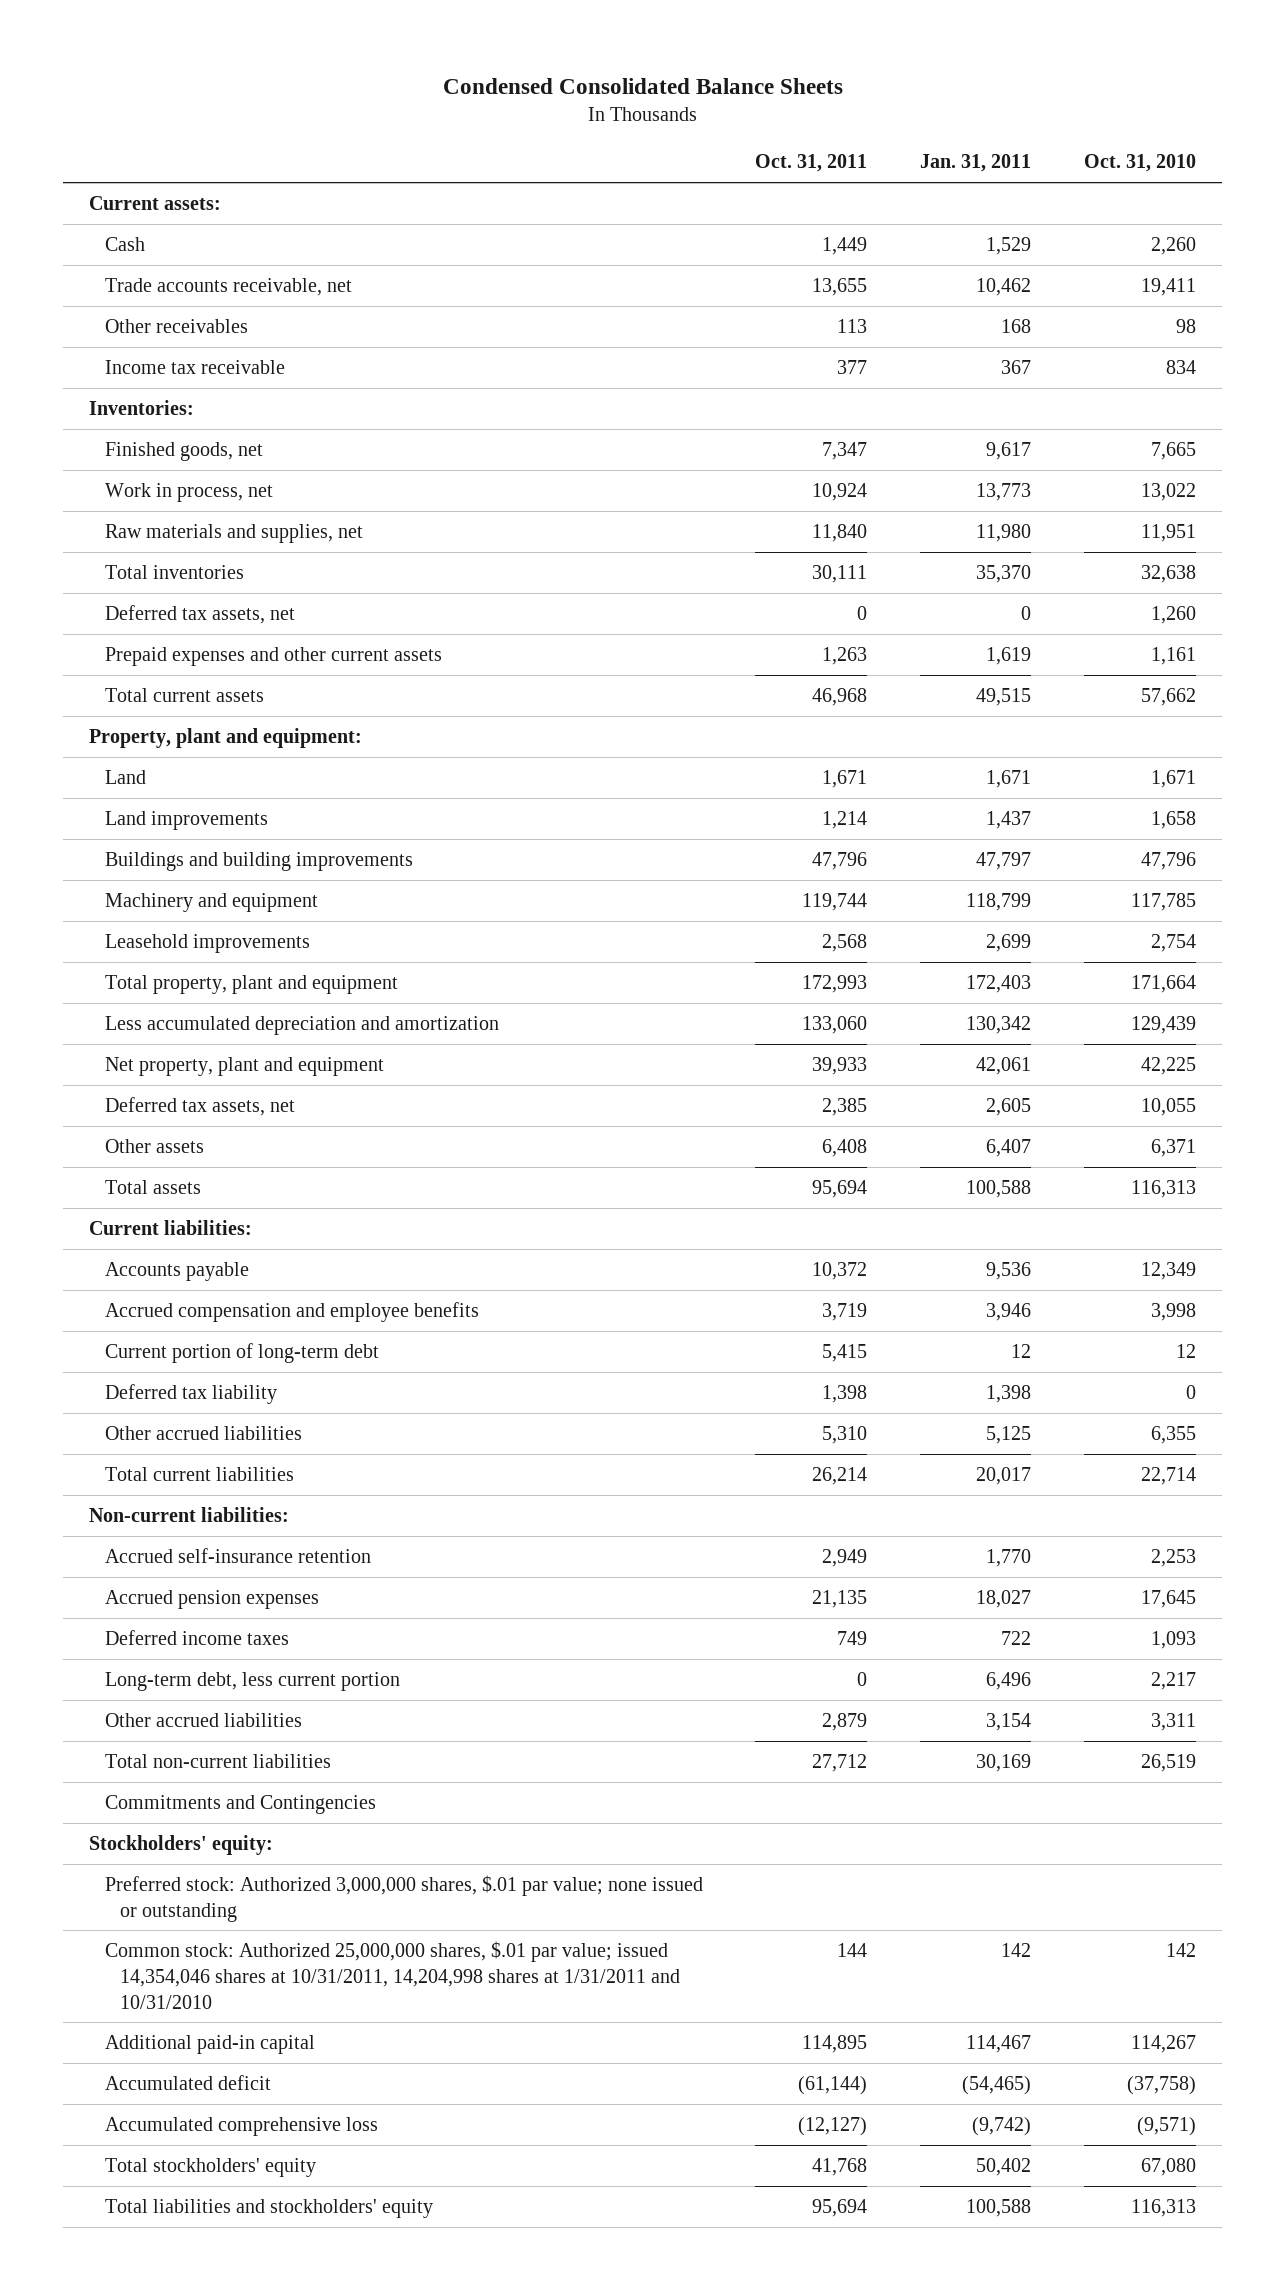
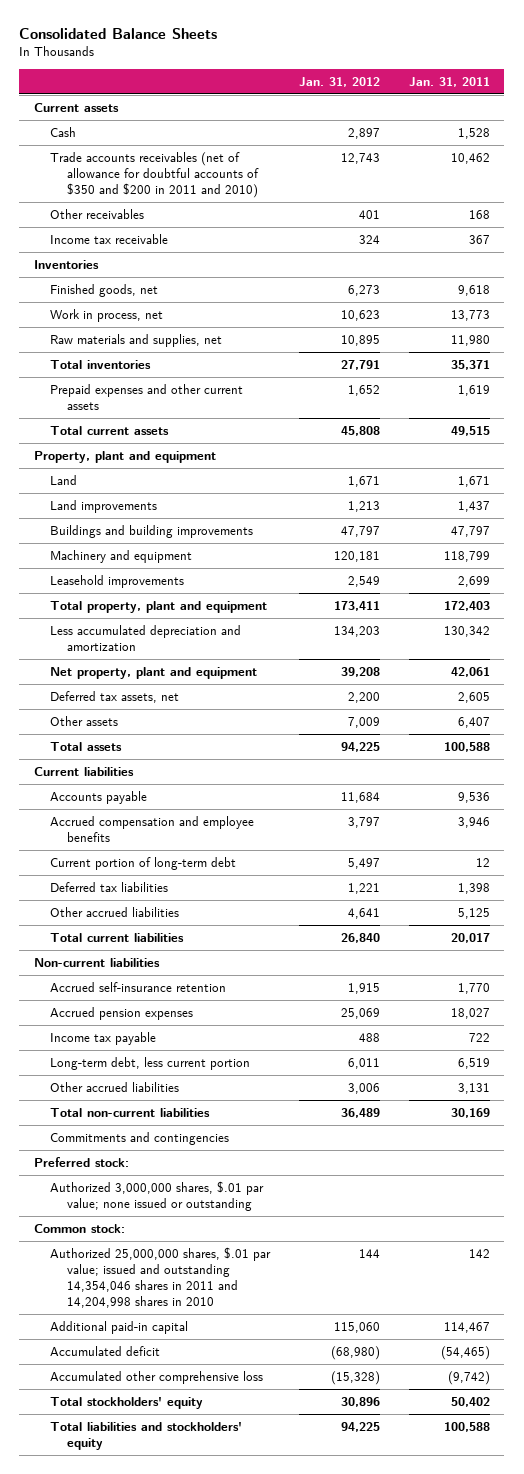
- Condensed Consolidated Balance Sheets
+ Consolidated Balance Sheets
- | Oct. 31, 2011 | Jan. 31, 2011 | Oct. 31, 2010
+ | Jan. 31, 2012 | Jan. 31, 2011
- Current assets:
- Cash | 1,449 | 1,529 | 2,260
- Trade accounts receivable, net | 13,655 | 10,462 | 19,411
+ Current assets
+ Cash | 2,897 | 1,528
+ Trade accounts receivables (net of allowance for doubtful accounts of $350 and $200 in 2011 and 2010) | 12,743 | 10,462
- Inventories:
- Finished goods, net | 7,347 | 9,617 | 7,665
+ Inventories
+ Finished goods, net | 6,273 | 9,618
- Total inventories | 30,111 | 35,370 | 32,638
- Deferred tax assets, net | 0 | 0 | 1,260
+ Total inventories | 27,791 | 35,371
- Property, plant and equipment:
+ Property, plant and equipment
- Current liabilities:
+ Current liabilities
- Deferred tax liability | 1,398 | 1,398 | 0
+ Deferred tax liabilities | 1,221 | 1,398
- Non-current liabilities:
+ Non-current liabilities
- Deferred income taxes | 749 | 722 | 1,093
- Long-term debt, less current portion | 0 | 6,496 | 2,217
- Other accrued liabilities | 2,879 | 3,154 | 3,311
+ Income tax payable | 488 | 722
+ Long-term debt, less current portion | 6,011 | 6,519
+ Other accrued liabilities | 3,006 | 3,131
- Commitments and Contingencies
- Stockholders' equity:
- Preferred stock: Authorized 3,000,000 shares, $.01 par value; none issued or outstanding
- Common stock: Authorized 25,000,000 shares, $.01 par value; issued 14,354,046 shares at 10/31/2011, 14,204,998 shares at 1/31/2011 and 10/31/2010 | 144 | 142 | 142
+ Commitments and contingencies
+ Preferred stock:
+ Authorized 3,000,000 shares, $.01 par value; none issued or outstanding
+ Common stock:
+ Authorized 25,000,000 shares, $.01 par value; issued and outstanding 14,354,046 shares in 2011 and 14,204,998 shares in 2010 | 144 | 142
- Accumulated comprehensive loss | (12,127) | (9,742) | (9,571)
+ Accumulated other comprehensive loss | (15,328) | (9,742)

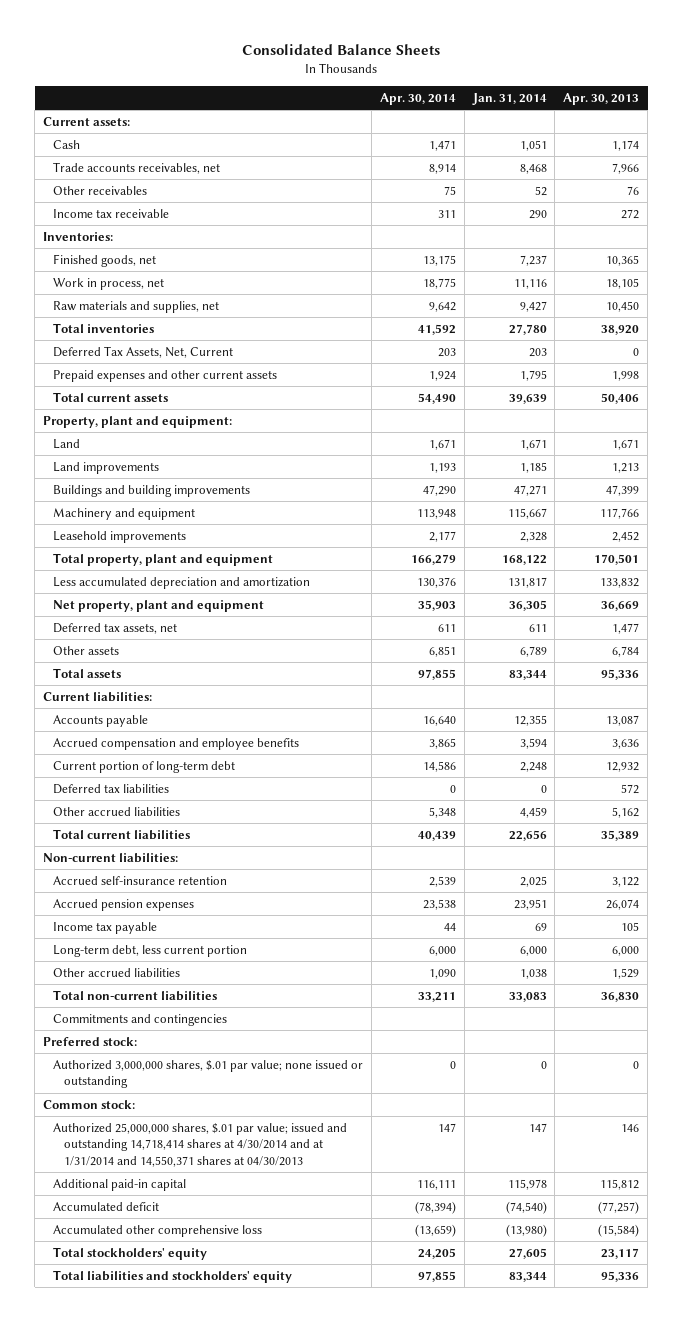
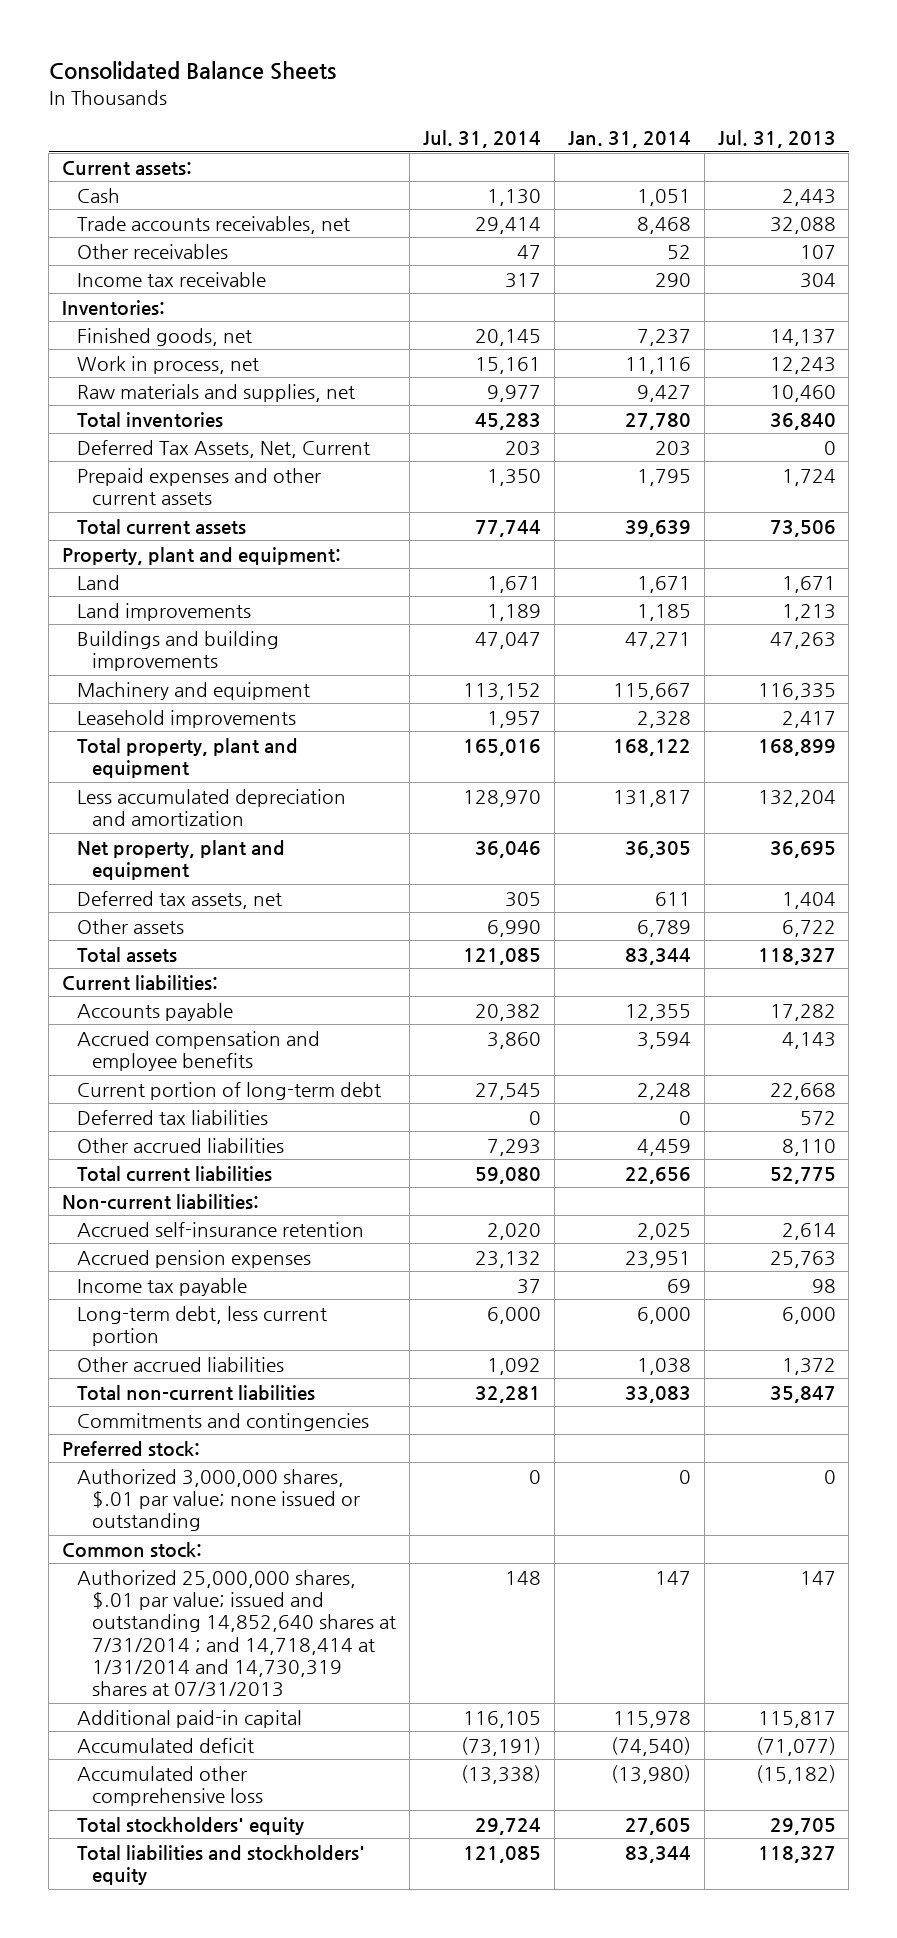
- | Apr. 30, 2014 | Jan. 31, 2014 | Apr. 30, 2013
+ | Jul. 31, 2014 | Jan. 31, 2014 | Jul. 31, 2013
- Authorized 25,000,000 shares, $.01 par value; issued and outstanding 14,718,414 shares at 4/30/2014 and at 1/31/2014 and 14,550,371 shares at 04/30/2013 | 147 | 147 | 146
+ Authorized 25,000,000 shares, $.01 par value; issued and outstanding 14,852,640 shares at 7/31/2014 ; and 14,718,414 at 1/31/2014 and 14,730,319 shares at 07/31/2013 | 148 | 147 | 147

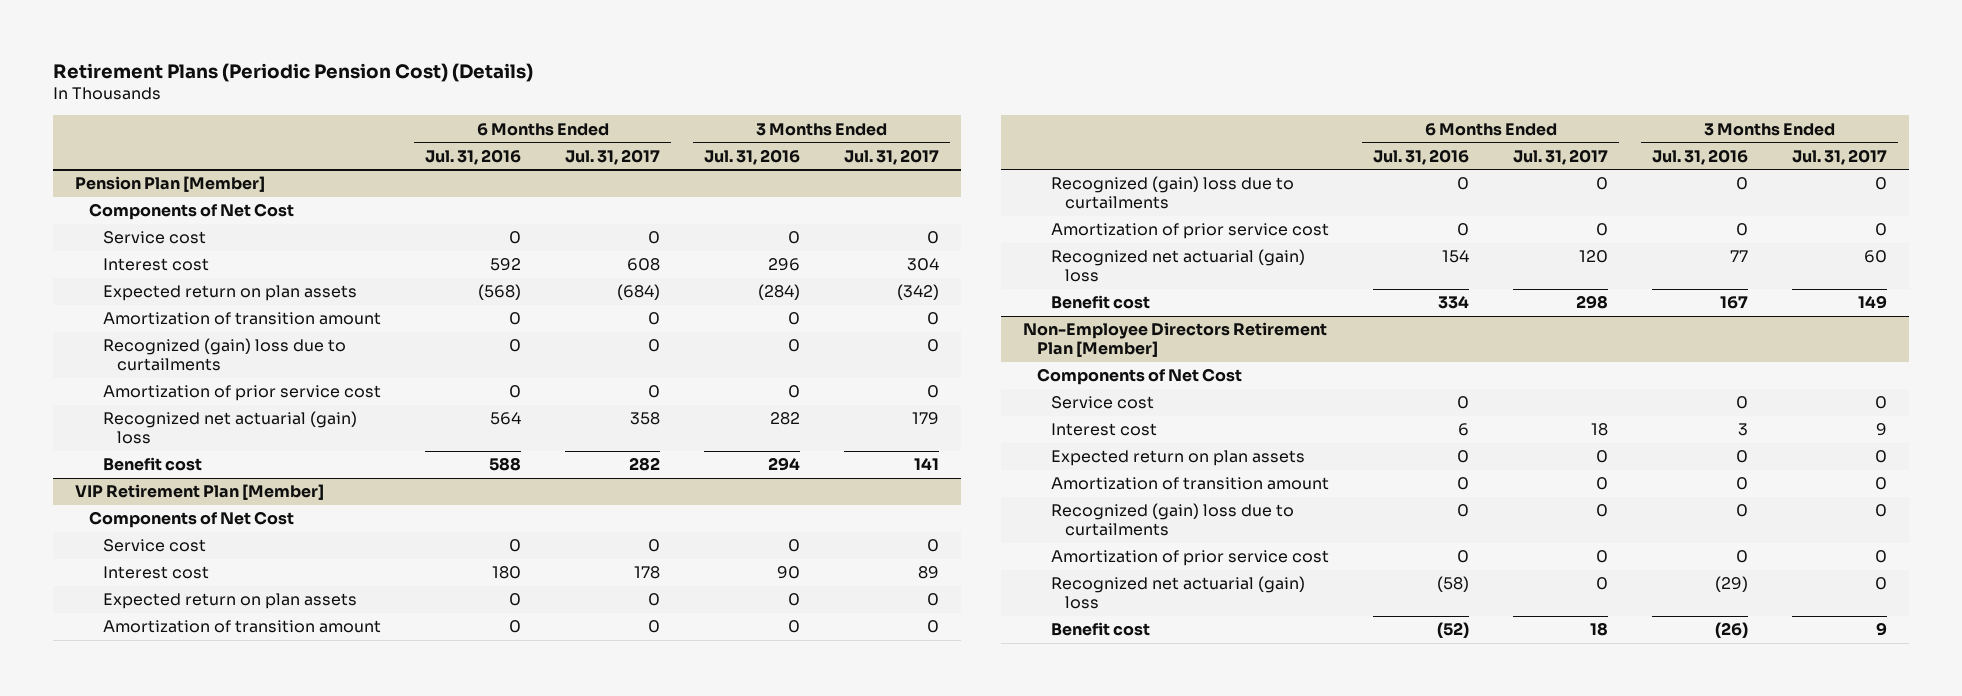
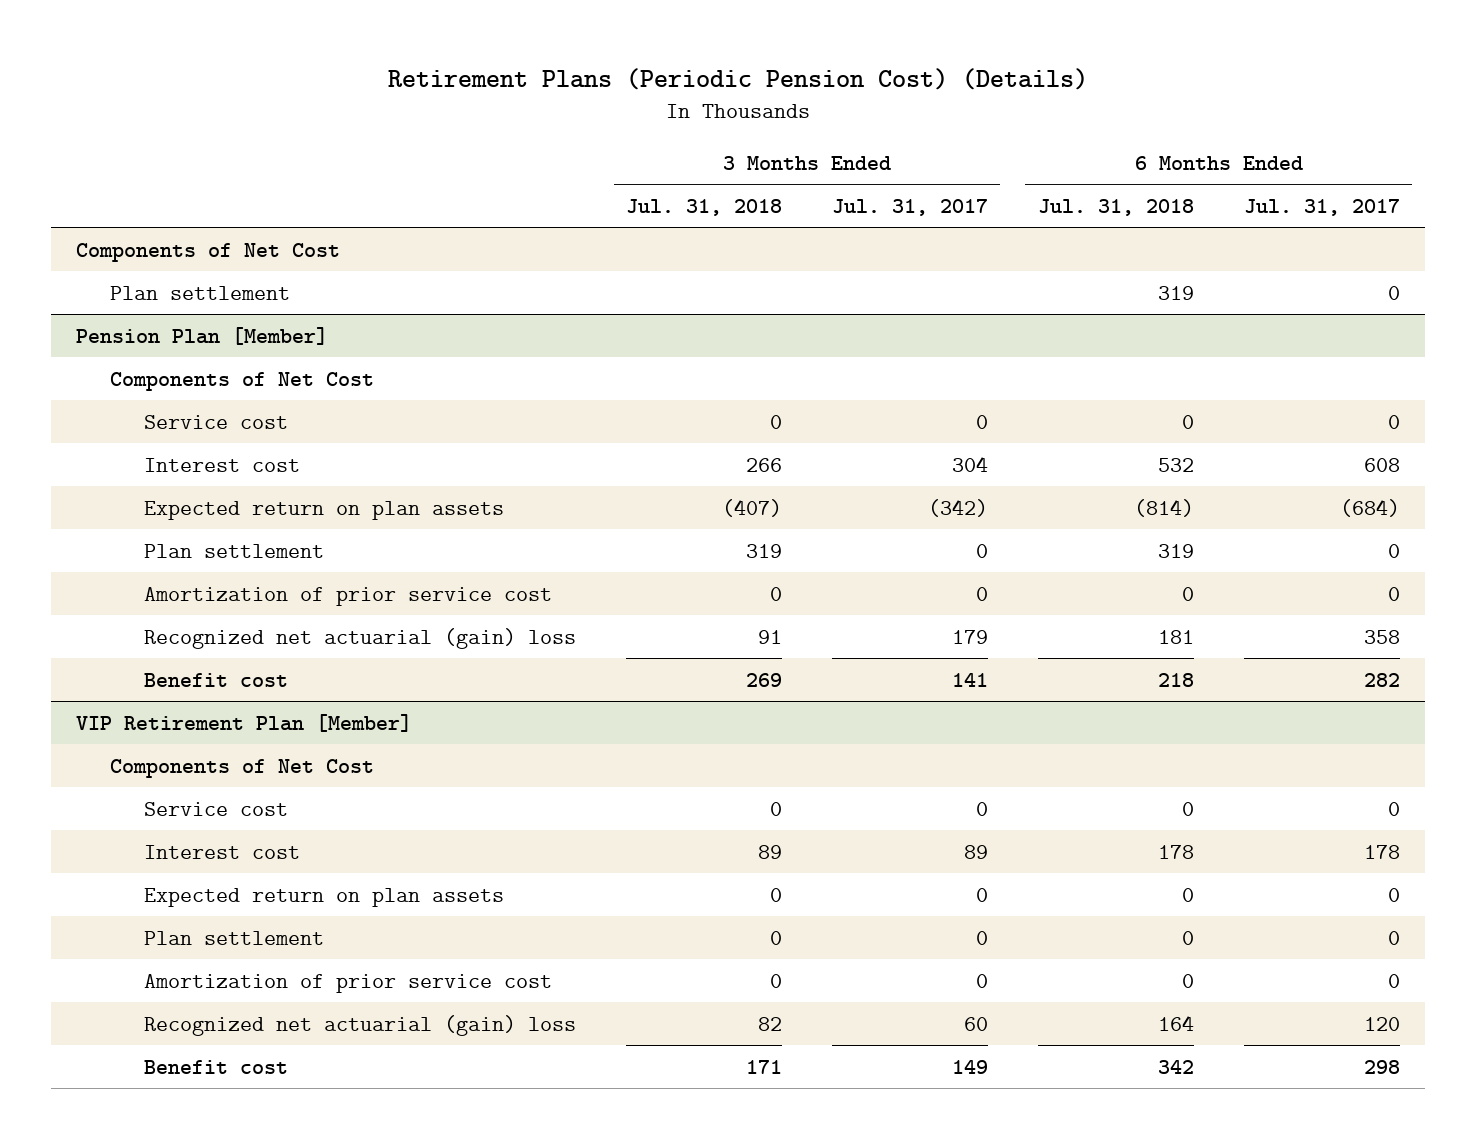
- | 6 Months Ended Jul. 31, 2016 | 6 Months Ended Jul. 31, 2017 | 3 Months Ended Jul. 31, 2016 | 3 Months Ended Jul. 31, 2017
+ | 3 Months Ended Jul. 31, 2018 | 3 Months Ended Jul. 31, 2017 | 6 Months Ended Jul. 31, 2018 | 6 Months Ended Jul. 31, 2017
+ Components of Net Cost
+ Plan settlement | | | 319 | 0
@ Pension Plan [Member]
- Amortization of transition amount | 0 | 0 | 0 | 0
- Recognized (gain) loss due to curtailments | 0 | 0 | 0 | 0
+ Plan settlement | 319 | 0 | 319 | 0
@ VIP Retirement Plan [Member]
- Amortization of transition amount | 0 | 0 | 0 | 0
- Recognized (gain) loss due to curtailments | 0 | 0 | 0 | 0
+ Plan settlement | 0 | 0 | 0 | 0
- Non-Employee Directors Retirement Plan [Member]
- Components of Net Cost
- Service cost | 0 | | 0 | 0
- Interest cost | 6 | 18 | 3 | 9
- Expected return on plan assets | 0 | 0 | 0 | 0
- Amortization of transition amount | 0 | 0 | 0 | 0
- Recognized (gain) loss due to curtailments | 0 | 0 | 0 | 0
- Amortization of prior service cost | 0 | 0 | 0 | 0
- Recognized net actuarial (gain) loss | (58) | 0 | (29) | 0
- Benefit cost | (52) | 18 | (26) | 9

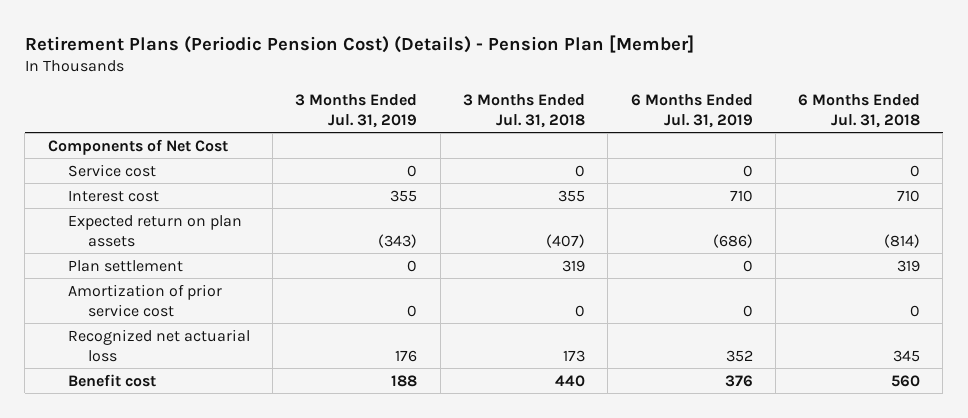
- Retirement Plans (Periodic Pension Cost) (Details)
+ Retirement Plans (Periodic Pension Cost) (Details) - Pension Plan [Member]
- | 3 Months Ended Jul. 31, 2018 | 3 Months Ended Jul. 31, 2017 | 6 Months Ended Jul. 31, 2018 | 6 Months Ended Jul. 31, 2017
+ | 3 Months Ended Jul. 31, 2019 | 3 Months Ended Jul. 31, 2018 | 6 Months Ended Jul. 31, 2019 | 6 Months Ended Jul. 31, 2018
- Plan settlement | | | 319 | 0
- Pension Plan [Member]
- Components of Net Cost
- Interest cost | 266 | 304 | 532 | 608
+ Interest cost | 355 | 355 | 710 | 710
- Recognized net actuarial (gain) loss | 91 | 179 | 181 | 358
- Benefit cost | 269 | 141 | 218 | 282
- VIP Retirement Plan [Member]
- Components of Net Cost
- Service cost | 0 | 0 | 0 | 0
- Interest cost | 89 | 89 | 178 | 178
- Expected return on plan assets | 0 | 0 | 0 | 0
- Plan settlement | 0 | 0 | 0 | 0
- Amortization of prior service cost | 0 | 0 | 0 | 0
- Recognized net actuarial (gain) loss | 82 | 60 | 164 | 120
- Benefit cost | 171 | 149 | 342 | 298
+ Recognized net actuarial loss | 176 | 173 | 352 | 345
+ Benefit cost | 188 | 440 | 376 | 560

